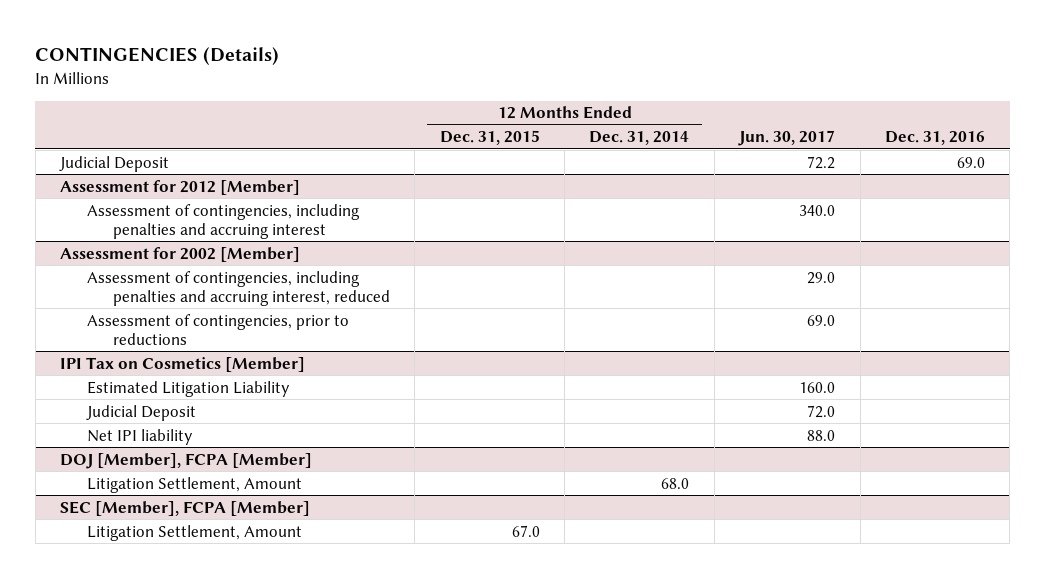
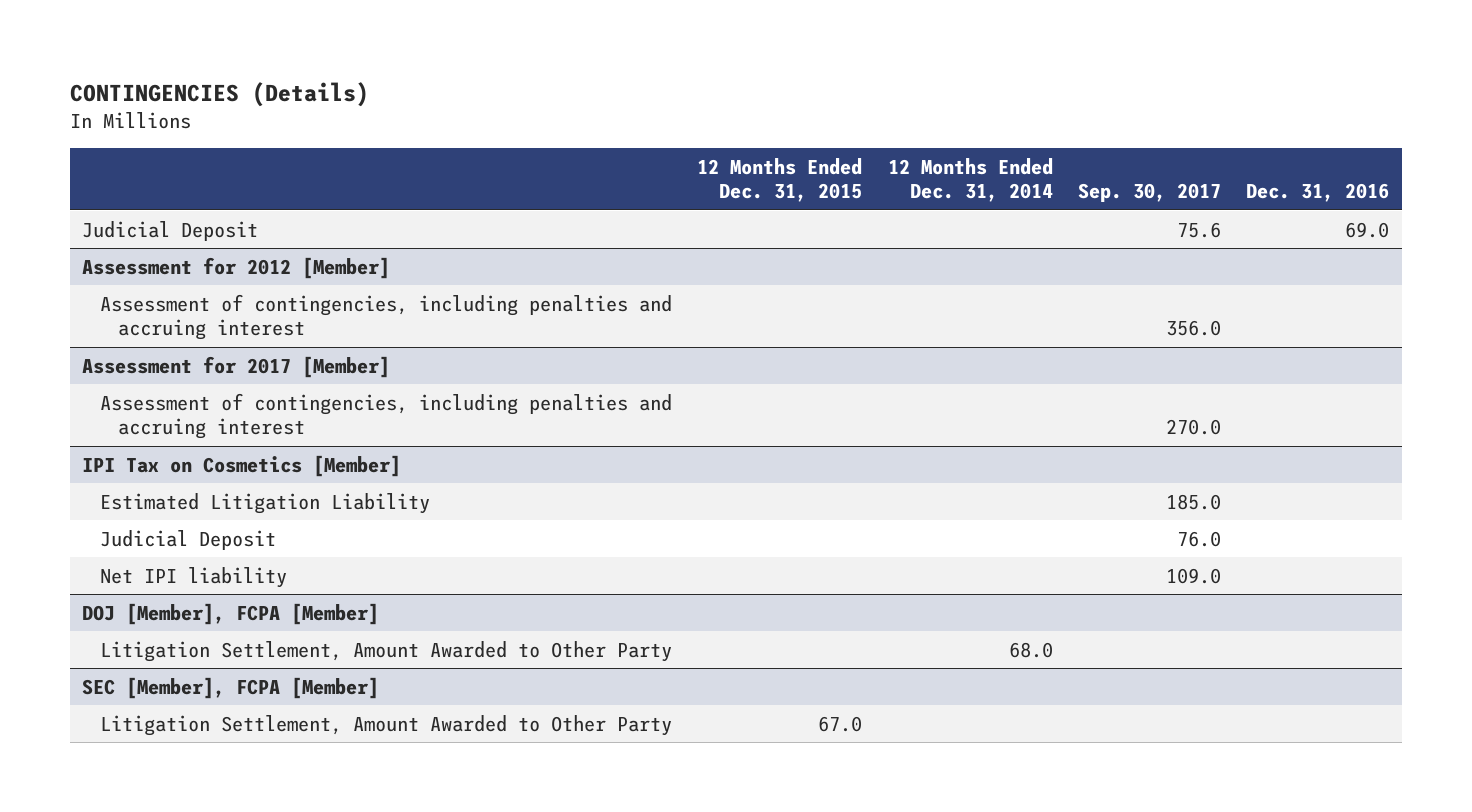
- | 12 Months Ended Dec. 31, 2015 | 12 Months Ended Dec. 31, 2014 | Jun. 30, 2017 | Dec. 31, 2016
+ | 12 Months Ended Dec. 31, 2015 | 12 Months Ended Dec. 31, 2014 | Sep. 30, 2017 | Dec. 31, 2016
- Assessment for 2002 [Member]
- Assessment of contingencies, including penalties and accruing interest, reduced | | | 29.0 |
- Assessment of contingencies, prior to reductions | | | 69.0 |
+ Assessment for 2017 [Member]
+ Assessment of contingencies, including penalties and accruing interest | | | 270.0 |
@ DOJ [Member], FCPA [Member]
- Litigation Settlement, Amount | | 68.0 | |
+ Litigation Settlement, Amount Awarded to Other Party | | 68.0 | |
@ SEC [Member], FCPA [Member]
- Litigation Settlement, Amount | 67.0 | | |
+ Litigation Settlement, Amount Awarded to Other Party | 67.0 | | |

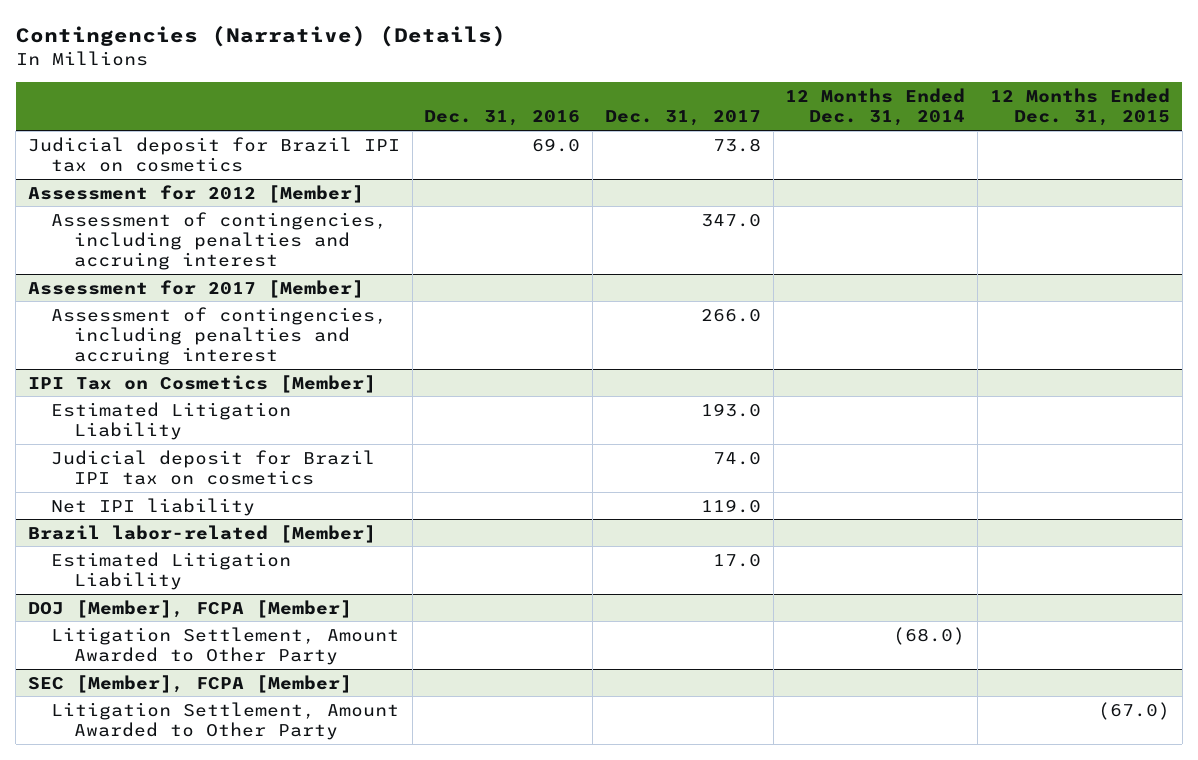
- CONTINGENCIES (Details)
+ Contingencies (Narrative) (Details)
- | 12 Months Ended Dec. 31, 2015 | 12 Months Ended Dec. 31, 2014 | Sep. 30, 2017 | Dec. 31, 2016
+ | Dec. 31, 2016 | Dec. 31, 2017 | 12 Months Ended Dec. 31, 2014 | 12 Months Ended Dec. 31, 2015
- Judicial Deposit | | | 75.6 | 69.0
+ Judicial deposit for Brazil IPI tax on cosmetics | 69.0 | 73.8 | |
@ IPI Tax on Cosmetics [Member]
- Judicial Deposit | | | 76.0 |
+ Judicial deposit for Brazil IPI tax on cosmetics | | 74.0 | |
+ Brazil labor-related [Member]
+ Estimated Litigation Liability | | 17.0 | |
@ DOJ [Member], FCPA [Member]
- Litigation Settlement, Amount Awarded to Other Party | | 68.0 | |
+ Litigation Settlement, Amount Awarded to Other Party | | | (68.0) |
@ SEC [Member], FCPA [Member]
- Litigation Settlement, Amount Awarded to Other Party | 67.0 | | |
+ Litigation Settlement, Amount Awarded to Other Party | | | | (67.0)

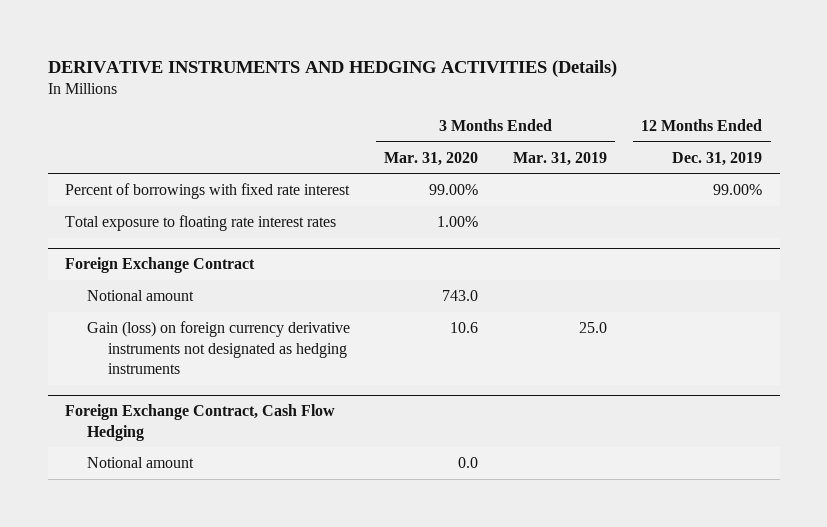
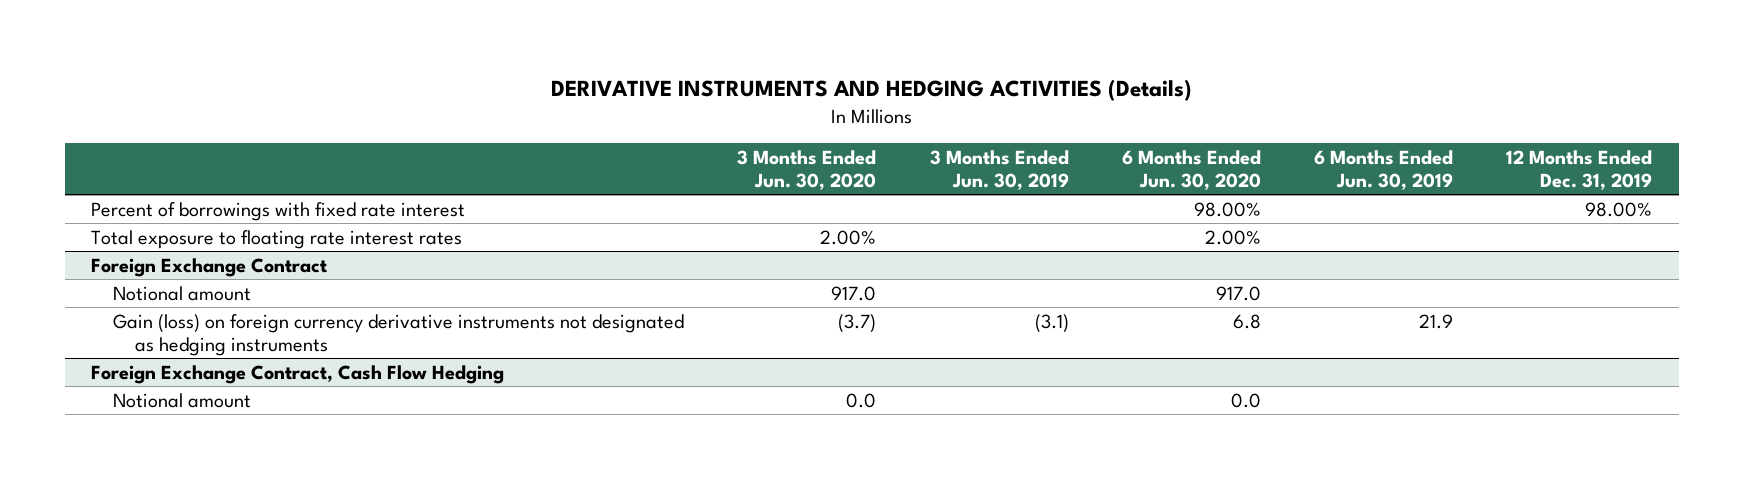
- | 3 Months Ended Mar. 31, 2020 | 3 Months Ended Mar. 31, 2019 | 12 Months Ended Dec. 31, 2019
+ | 3 Months Ended Jun. 30, 2020 | 3 Months Ended Jun. 30, 2019 | 6 Months Ended Jun. 30, 2020 | 6 Months Ended Jun. 30, 2019 | 12 Months Ended Dec. 31, 2019
- Percent of borrowings with fixed rate interest | 99.00% | | 99.00%
+ Percent of borrowings with fixed rate interest | | | 98.00% | | 98.00%

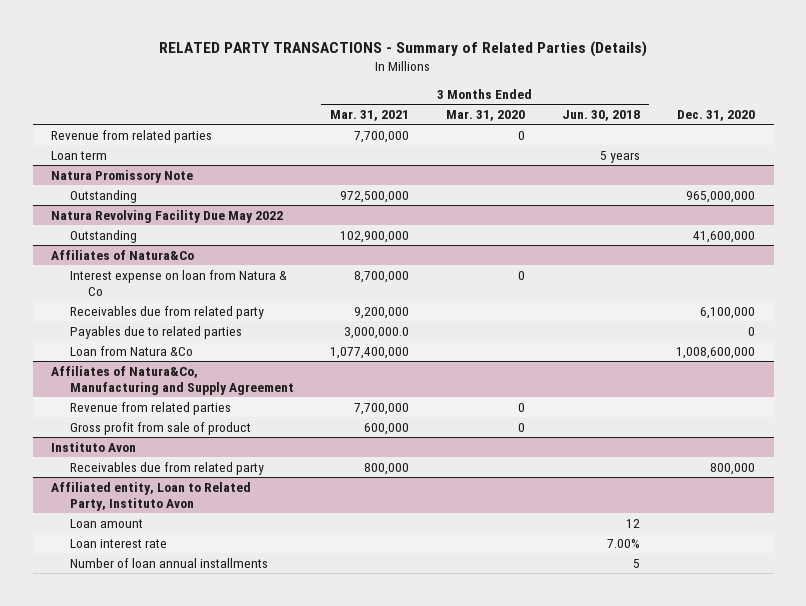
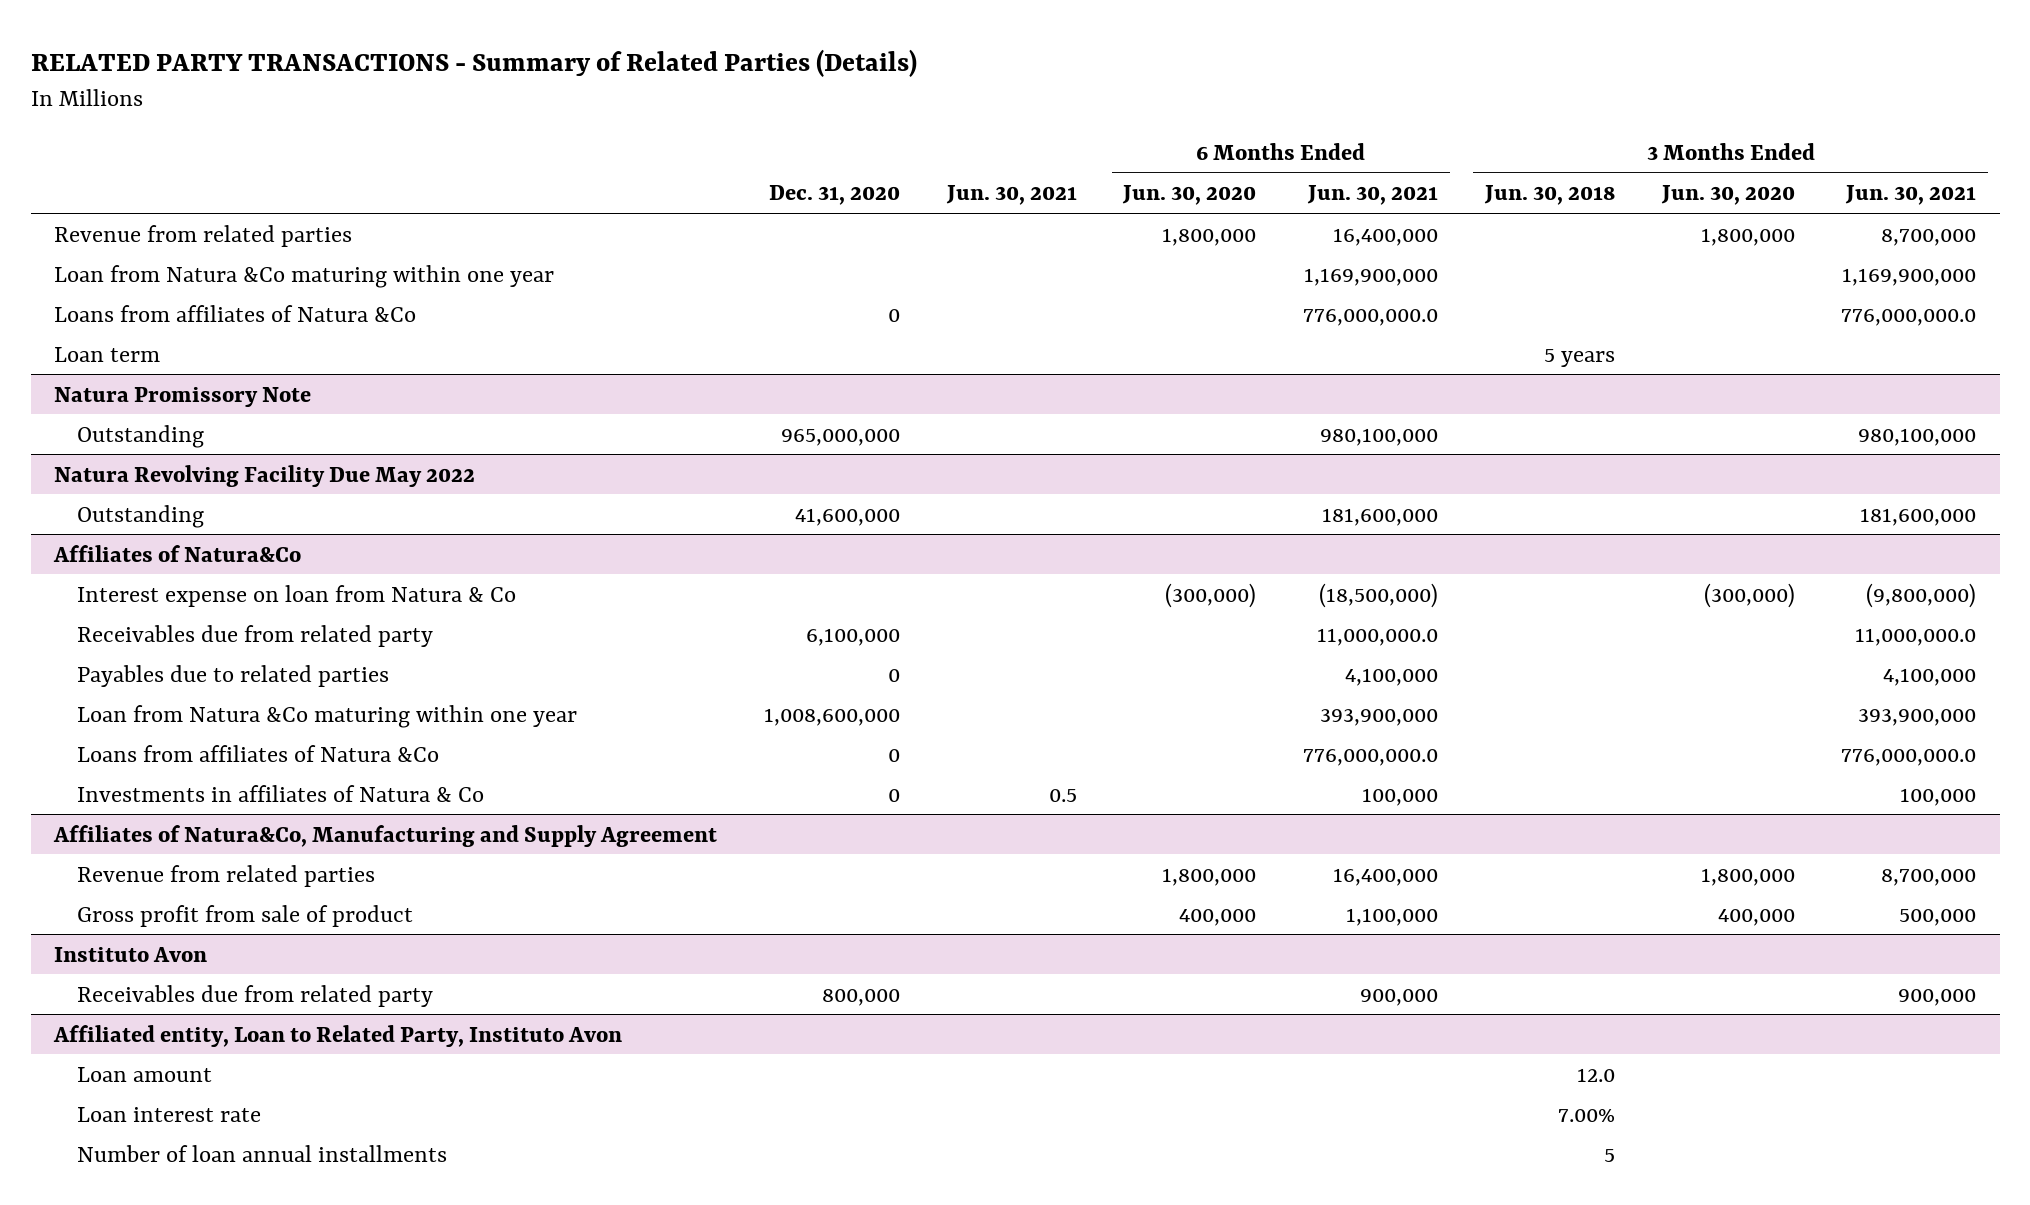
- | 3 Months Ended Mar. 31, 2021 | 3 Months Ended Mar. 31, 2020 | 3 Months Ended Jun. 30, 2018 | Dec. 31, 2020
+ | Dec. 31, 2020 | Jun. 30, 2021 | 6 Months Ended Jun. 30, 2020 | 6 Months Ended Jun. 30, 2021 | 3 Months Ended Jun. 30, 2018 | 3 Months Ended Jun. 30, 2020 | 3 Months Ended Jun. 30, 2021
+ Loan from Natura &Co maturing within one year | | | | 1,169,900,000 | | | 1,169,900,000
+ Loans from affiliates of Natura &Co | 0 | | | 776,000,000.0 | | | 776,000,000.0
@ Affiliates of Natura&Co
- Loan from Natura &Co | 1,077,400,000 | | | 1,008,600,000
+ Loan from Natura &Co maturing within one year | 1,008,600,000 | | | 393,900,000 | | | 393,900,000
+ Loans from affiliates of Natura &Co | 0 | | | 776,000,000.0 | | | 776,000,000.0
+ Investments in affiliates of Natura & Co | 0 | 0.5 | | 100,000 | | | 100,000
@ Affiliated entity, Loan to Related Party, Instituto Avon
- Loan amount | | | 12 |
+ Loan amount | | | | | 12.0 | |

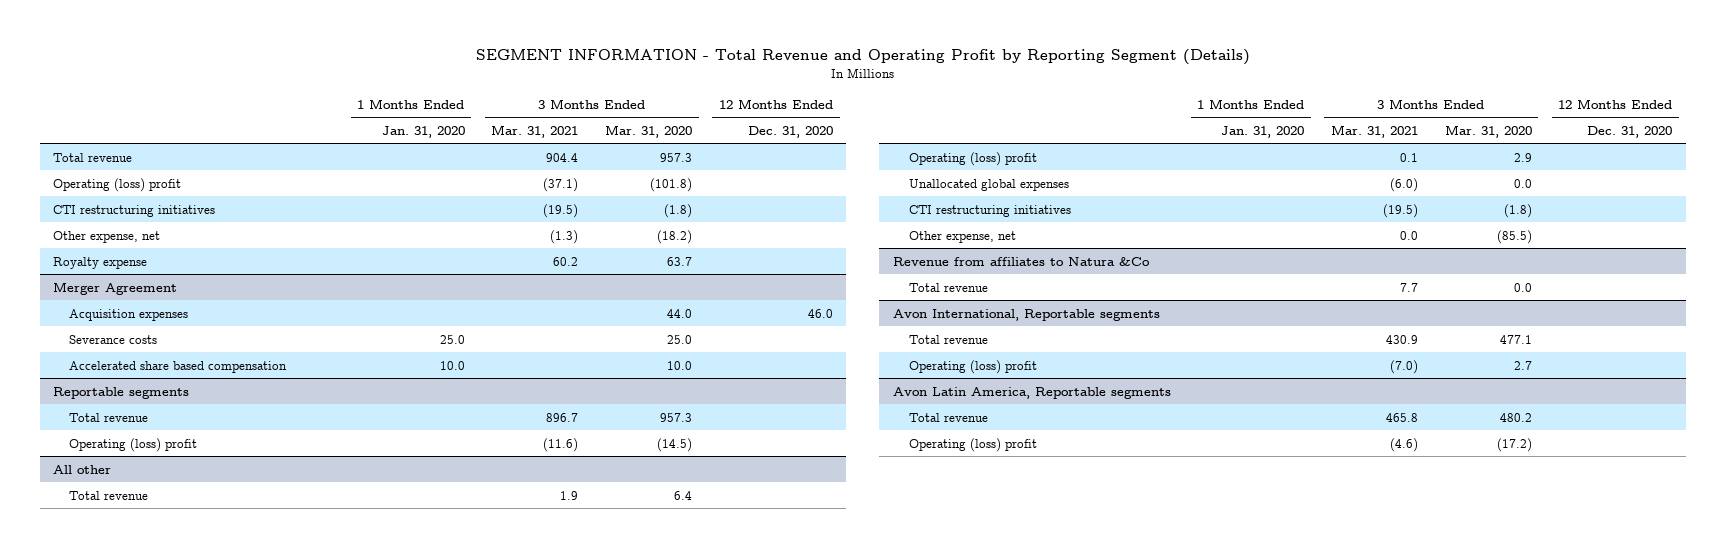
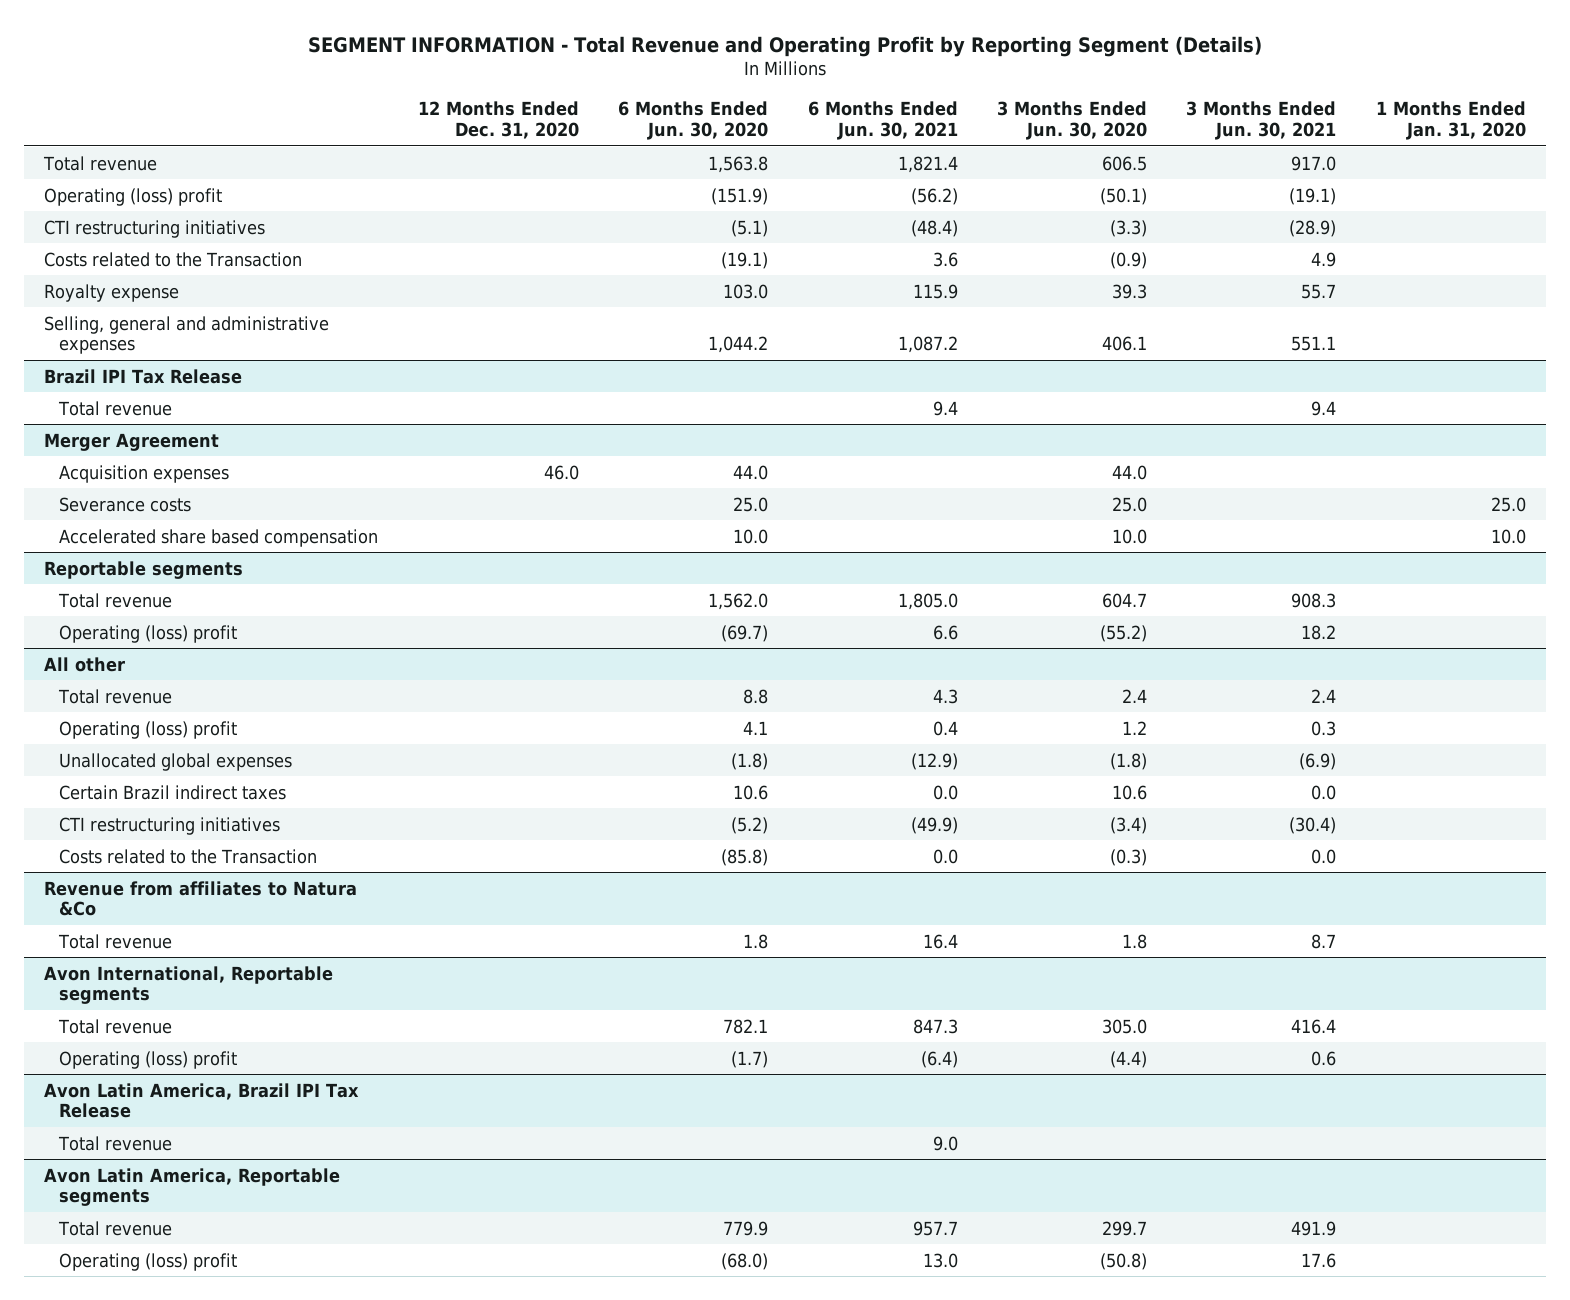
- | 1 Months Ended Jan. 31, 2020 | 3 Months Ended Mar. 31, 2021 | 3 Months Ended Mar. 31, 2020 | 12 Months Ended Dec. 31, 2020
+ | 12 Months Ended Dec. 31, 2020 | 6 Months Ended Jun. 30, 2020 | 6 Months Ended Jun. 30, 2021 | 3 Months Ended Jun. 30, 2020 | 3 Months Ended Jun. 30, 2021 | 1 Months Ended Jan. 31, 2020
- Other expense, net | | (1.3) | (18.2) |
+ Costs related to the Transaction | | (19.1) | 3.6 | (0.9) | 4.9 |
+ Selling, general and administrative expenses | | 1,044.2 | 1,087.2 | 406.1 | 551.1 |
+ Brazil IPI Tax Release
+ Total revenue | | | 9.4 | | 9.4 |
@ All other
+ Certain Brazil indirect taxes | | 10.6 | 0.0 | 10.6 | 0.0 |
- Other expense, net | | 0.0 | (85.5) |
+ Costs related to the Transaction | | (85.8) | 0.0 | (0.3) | 0.0 |
+ Avon Latin America, Brazil IPI Tax Release
+ Total revenue | | | 9.0 | | |

